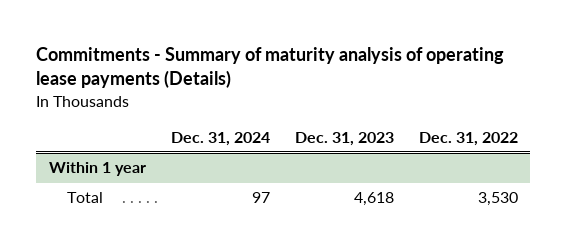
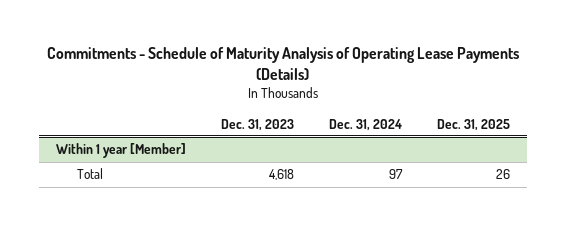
- Commitments - Summary of maturity analysis of operating lease payments (Details)
+ Commitments - Schedule of Maturity Analysis of Operating Lease Payments (Details)
- | Dec. 31, 2024 | Dec. 31, 2023 | Dec. 31, 2022
+ | Dec. 31, 2023 | Dec. 31, 2024 | Dec. 31, 2025
- Within 1 year
+ Within 1 year [Member]

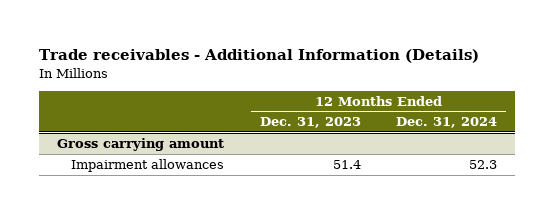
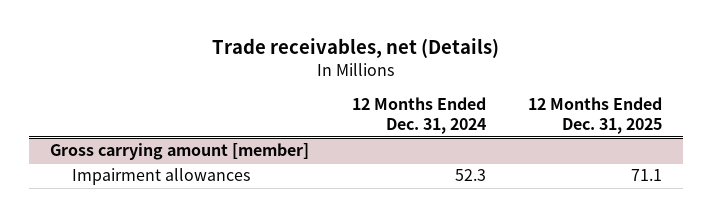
- Trade receivables - Additional Information (Details)
+ Trade receivables, net (Details)
- | 12 Months Ended Dec. 31, 2023 | 12 Months Ended Dec. 31, 2024
+ | 12 Months Ended Dec. 31, 2024 | 12 Months Ended Dec. 31, 2025
- Gross carrying amount
+ Gross carrying amount [member]

